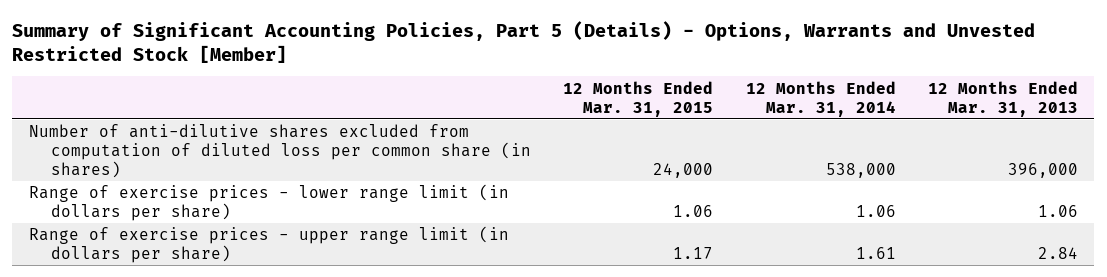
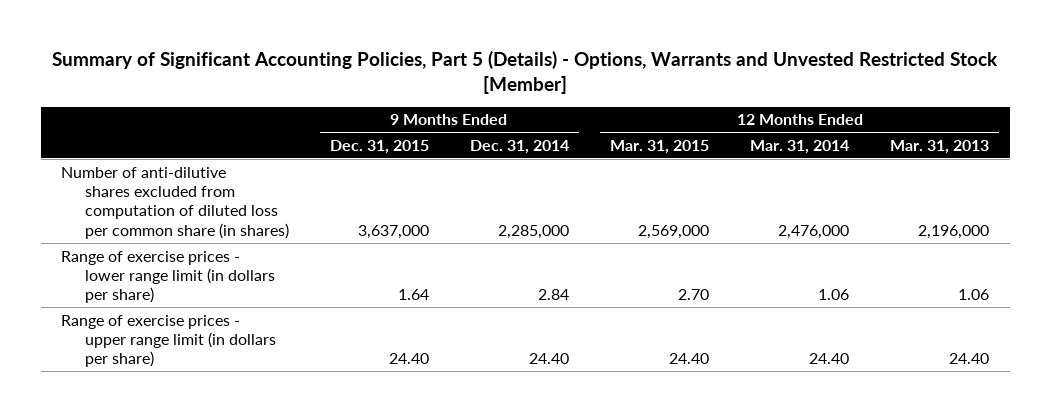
- | 12 Months Ended Mar. 31, 2015 | 12 Months Ended Mar. 31, 2014 | 12 Months Ended Mar. 31, 2013
+ | 9 Months Ended Dec. 31, 2015 | 9 Months Ended Dec. 31, 2014 | 12 Months Ended Mar. 31, 2015 | 12 Months Ended Mar. 31, 2014 | 12 Months Ended Mar. 31, 2013
- Number of anti-dilutive shares excluded from computation of diluted loss per common share (in shares) | 24,000 | 538,000 | 396,000
- Range of exercise prices - lower range limit (in dollars per share) | 1.06 | 1.06 | 1.06
- Range of exercise prices - upper range limit (in dollars per share) | 1.17 | 1.61 | 2.84
+ Number of anti-dilutive shares excluded from computation of diluted loss per common share (in shares) | 3,637,000 | 2,285,000 | 2,569,000 | 2,476,000 | 2,196,000
+ Range of exercise prices - lower range limit (in dollars per share) | 1.64 | 2.84 | 2.70 | 1.06 | 1.06
+ Range of exercise prices - upper range limit (in dollars per share) | 24.40 | 24.40 | 24.40 | 24.40 | 24.40

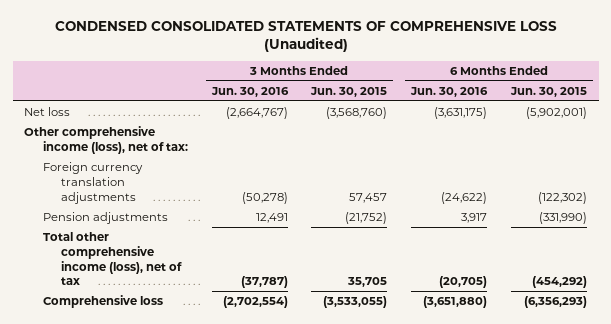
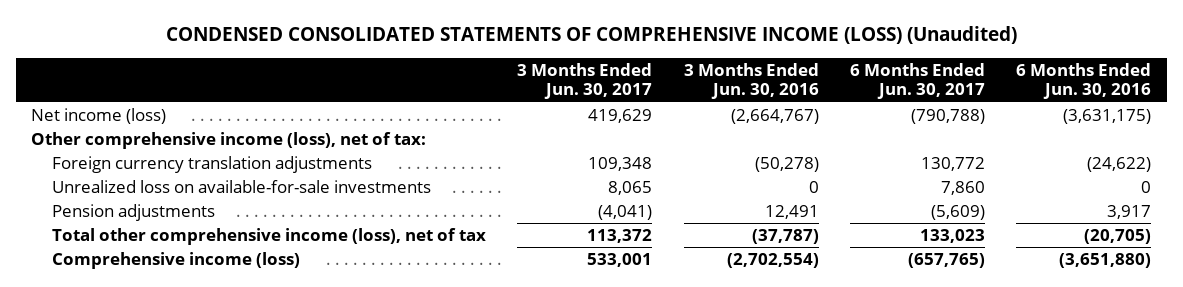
- CONDENSED CONSOLIDATED STATEMENTS OF COMPREHENSIVE LOSS (Unaudited)
+ CONDENSED CONSOLIDATED STATEMENTS OF COMPREHENSIVE INCOME (LOSS) (Unaudited)
- | 3 Months Ended Jun. 30, 2016 | 3 Months Ended Jun. 30, 2015 | 6 Months Ended Jun. 30, 2016 | 6 Months Ended Jun. 30, 2015
+ | 3 Months Ended Jun. 30, 2017 | 3 Months Ended Jun. 30, 2016 | 6 Months Ended Jun. 30, 2017 | 6 Months Ended Jun. 30, 2016
- Net loss | (2,664,767) | (3,568,760) | (3,631,175) | (5,902,001)
+ Net income (loss) | 419,629 | (2,664,767) | (790,788) | (3,631,175)
+ Unrealized loss on available-for-sale investments | 8,065 | 0 | 7,860 | 0
- Comprehensive loss | (2,702,554) | (3,533,055) | (3,651,880) | (6,356,293)
+ Comprehensive income (loss) | 533,001 | (2,702,554) | (657,765) | (3,651,880)

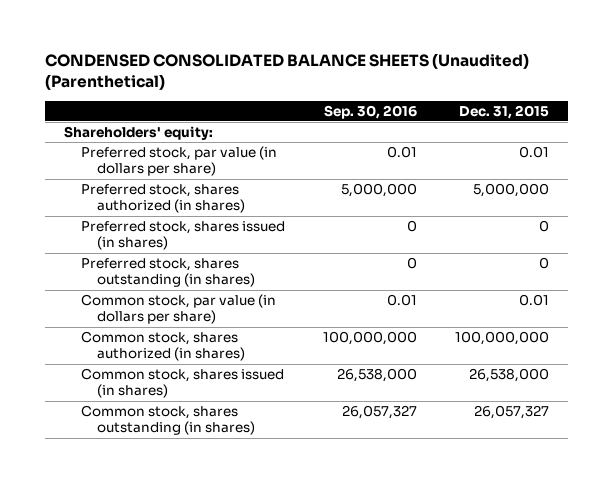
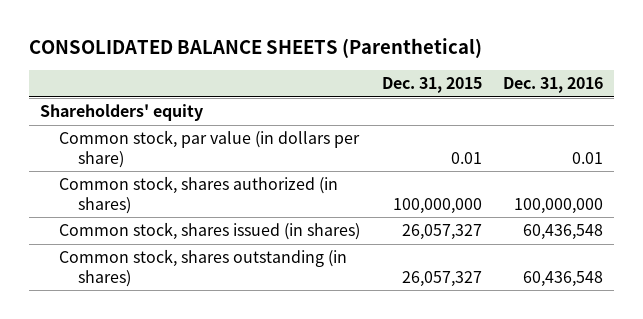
- CONDENSED CONSOLIDATED BALANCE SHEETS (Unaudited) (Parenthetical)
+ CONSOLIDATED BALANCE SHEETS (Parenthetical)
- | Sep. 30, 2016 | Dec. 31, 2015
+ | Dec. 31, 2015 | Dec. 31, 2016
- Shareholders' equity:
- Preferred stock, par value (in dollars per share) | 0.01 | 0.01
- Preferred stock, shares authorized (in shares) | 5,000,000 | 5,000,000
- Preferred stock, shares issued (in shares) | 0 | 0
- Preferred stock, shares outstanding (in shares) | 0 | 0
+ Shareholders' equity
- Common stock, shares issued (in shares) | 26,538,000 | 26,538,000
+ Common stock, shares issued (in shares) | 26,057,327 | 60,436,548

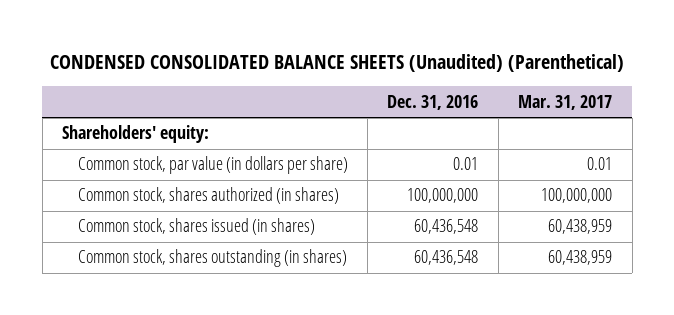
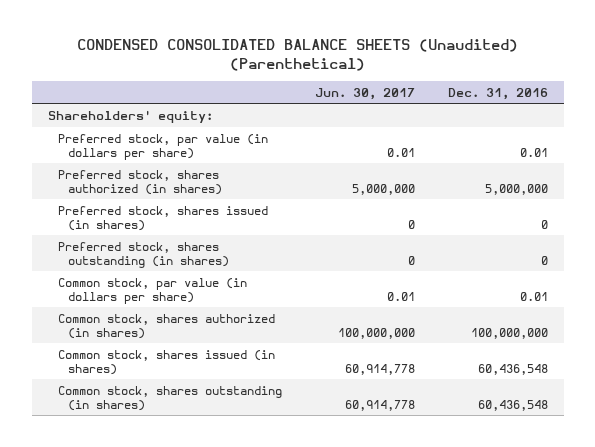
- | Dec. 31, 2016 | Mar. 31, 2017
+ | Jun. 30, 2017 | Dec. 31, 2016
+ Preferred stock, par value (in dollars per share) | 0.01 | 0.01
+ Preferred stock, shares authorized (in shares) | 5,000,000 | 5,000,000
+ Preferred stock, shares issued (in shares) | 0 | 0
+ Preferred stock, shares outstanding (in shares) | 0 | 0

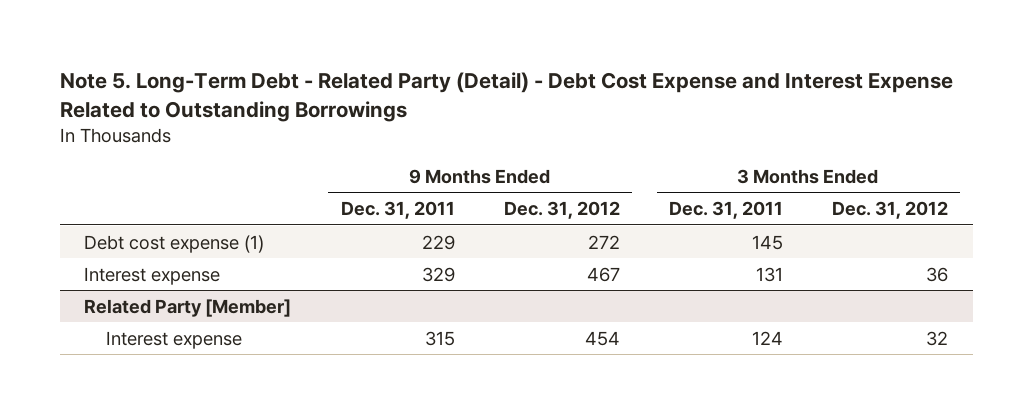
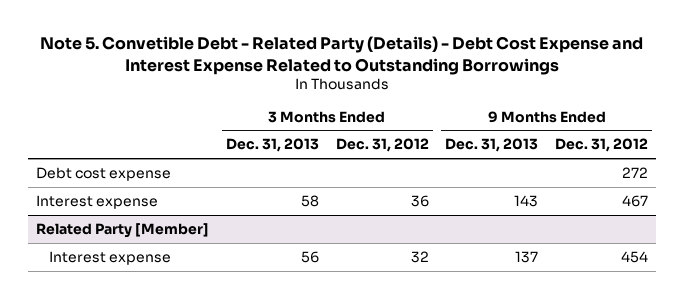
- Note 5. Long-Term Debt - Related Party (Detail) - Debt Cost Expense and Interest Expense Related to Outstanding Borrowings
+ Note 5. Convetible Debt - Related Party (Details) - Debt Cost Expense and Interest Expense Related to Outstanding Borrowings
- | 9 Months Ended Dec. 31, 2011 | 9 Months Ended Dec. 31, 2012 | 3 Months Ended Dec. 31, 2011 | 3 Months Ended Dec. 31, 2012
+ | 3 Months Ended Dec. 31, 2013 | 3 Months Ended Dec. 31, 2012 | 9 Months Ended Dec. 31, 2013 | 9 Months Ended Dec. 31, 2012
- Debt cost expense (1) | 229 | 272 | 145 |
+ Debt cost expense | | | | 272

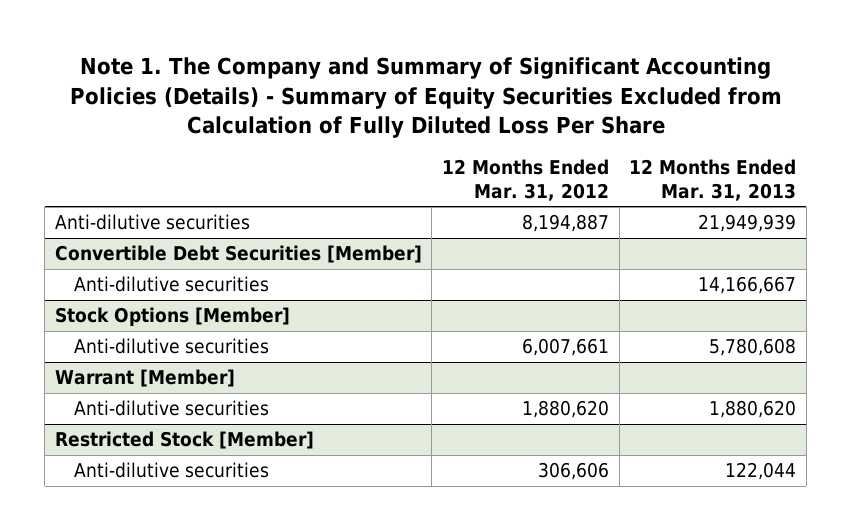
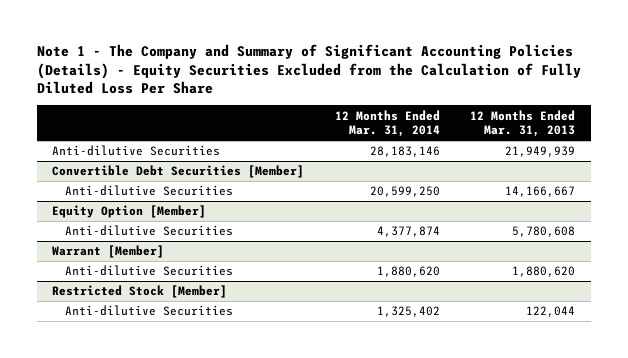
- Note 1. The Company and Summary of Significant Accounting Policies (Details) - Summary of Equity Securities Excluded from Calculation of Fully Diluted Loss Per Share
+ Note 1 - The Company and Summary of Significant Accounting Policies (Details) - Equity Securities Excluded from the Calculation of Fully Diluted Loss Per Share
- | 12 Months Ended Mar. 31, 2012 | 12 Months Ended Mar. 31, 2013
+ | 12 Months Ended Mar. 31, 2014 | 12 Months Ended Mar. 31, 2013
- Anti-dilutive securities | 8,194,887 | 21,949,939
+ Anti-dilutive Securities | 28,183,146 | 21,949,939
@ Convertible Debt Securities [Member]
- Anti-dilutive securities | | 14,166,667
- Stock Options [Member]
- Anti-dilutive securities | 6,007,661 | 5,780,608
@ Convertible Debt Securities [Member]
+ Anti-dilutive Securities | 20,599,250 | 14,166,667
+ Equity Option [Member]
+ Anti-dilutive Securities | 4,377,874 | 5,780,608
@ Warrant [Member]
- Anti-dilutive securities | 1,880,620 | 1,880,620
+ Anti-dilutive Securities | 1,880,620 | 1,880,620
@ Restricted Stock [Member]
- Anti-dilutive securities | 306,606 | 122,044
+ Anti-dilutive Securities | 1,325,402 | 122,044

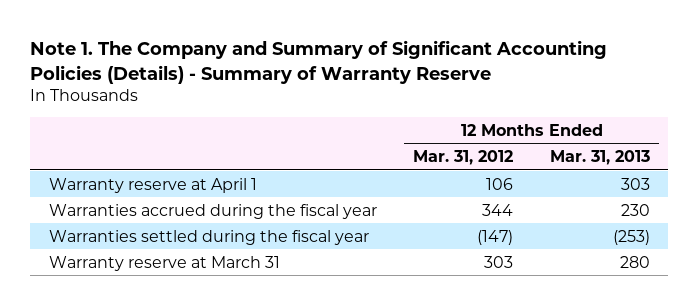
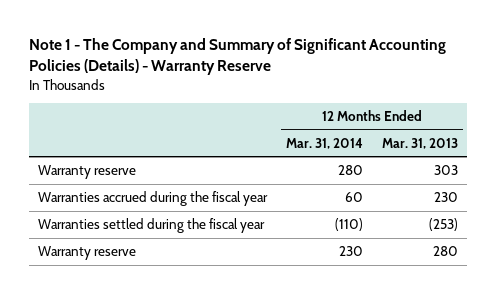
- Note 1. The Company and Summary of Significant Accounting Policies (Details) - Summary of Warranty Reserve
+ Note 1 - The Company and Summary of Significant Accounting Policies (Details) - Warranty Reserve
- | 12 Months Ended Mar. 31, 2012 | 12 Months Ended Mar. 31, 2013
+ | 12 Months Ended Mar. 31, 2014 | 12 Months Ended Mar. 31, 2013
- Warranty reserve at April 1 | 106 | 303
+ Warranty reserve | 280 | 303
- Warranty reserve at March 31 | 303 | 280
+ Warranty reserve | 230 | 280

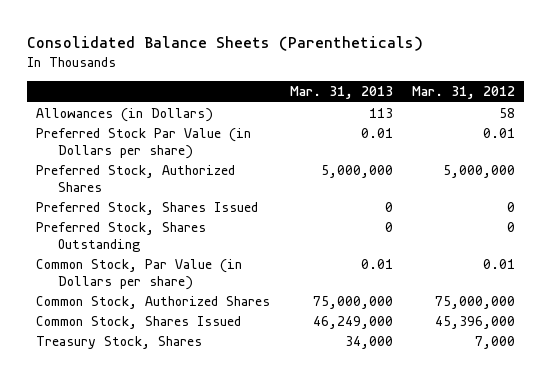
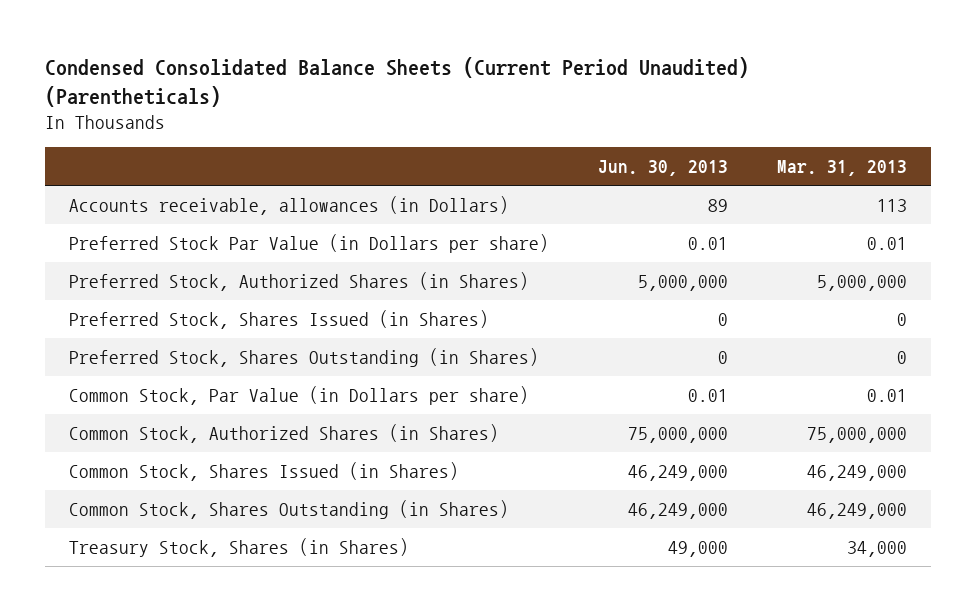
- Consolidated Balance Sheets (Parentheticals)
+ Condensed Consolidated Balance Sheets (Current Period Unaudited) (Parentheticals)
- | Mar. 31, 2013 | Mar. 31, 2012
+ | Jun. 30, 2013 | Mar. 31, 2013
- Allowances (in Dollars) | 113 | 58
+ Accounts receivable, allowances (in Dollars) | 89 | 113
- Preferred Stock, Authorized Shares | 5,000,000 | 5,000,000
- Preferred Stock, Shares Issued | 0 | 0
- Preferred Stock, Shares Outstanding | 0 | 0
+ Preferred Stock, Authorized Shares (in Shares) | 5,000,000 | 5,000,000
+ Preferred Stock, Shares Issued (in Shares) | 0 | 0
+ Preferred Stock, Shares Outstanding (in Shares) | 0 | 0
- Common Stock, Authorized Shares | 75,000,000 | 75,000,000
- Common Stock, Shares Issued | 46,249,000 | 45,396,000
- Treasury Stock, Shares | 34,000 | 7,000
+ Common Stock, Authorized Shares (in Shares) | 75,000,000 | 75,000,000
+ Common Stock, Shares Issued (in Shares) | 46,249,000 | 46,249,000
+ Common Stock, Shares Outstanding (in Shares) | 46,249,000 | 46,249,000
+ Treasury Stock, Shares (in Shares) | 49,000 | 34,000

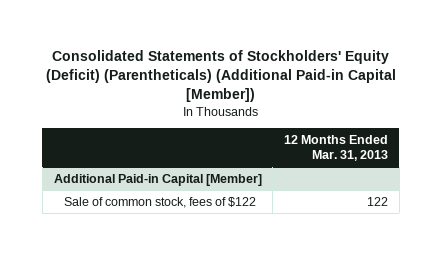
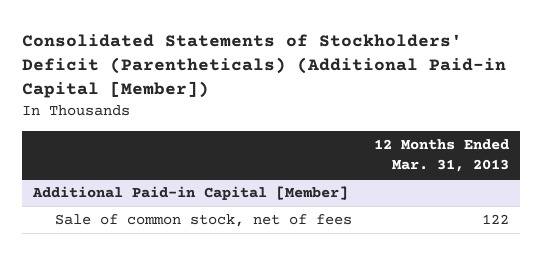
- Consolidated Statements of Stockholders' Equity (Deficit) (Parentheticals) (Additional Paid-in Capital [Member])
+ Consolidated Statements of Stockholders' Deficit (Parentheticals) (Additional Paid-in Capital [Member])
@ Additional Paid-in Capital [Member]
- Sale of common stock, fees of $122 | 122
+ Sale of common stock, net of fees | 122

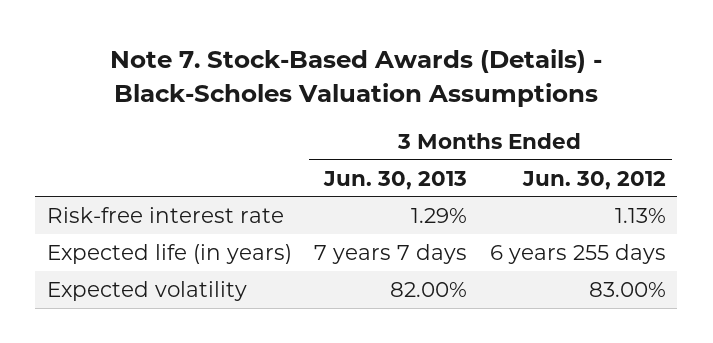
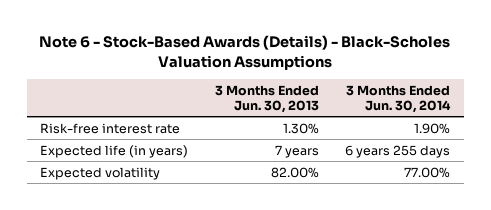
- Note 7. Stock-Based Awards (Details) - Black-Scholes Valuation Assumptions
+ Note 6 - Stock-Based Awards (Details) - Black-Scholes Valuation Assumptions
- | 3 Months Ended Jun. 30, 2013 | 3 Months Ended Jun. 30, 2012
+ | 3 Months Ended Jun. 30, 2013 | 3 Months Ended Jun. 30, 2014
- Risk-free interest rate | 1.29% | 1.13%
- Expected life (in years) | 7 years 7 days | 6 years 255 days
+ Risk-free interest rate | 1.30% | 1.90%
+ Expected life (in years) | 7 years | 6 years 255 days

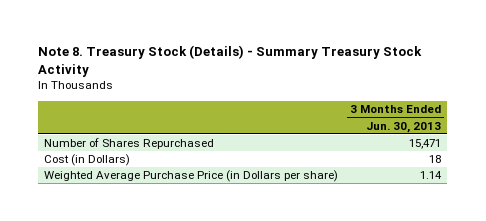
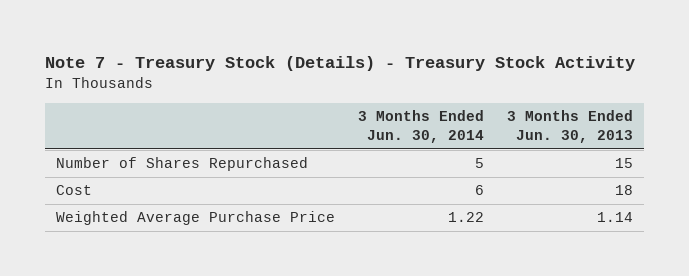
- Note 8. Treasury Stock (Details) - Summary Treasury Stock Activity
+ Note 7 - Treasury Stock (Details) - Treasury Stock Activity
- | 3 Months Ended Jun. 30, 2013
+ | 3 Months Ended Jun. 30, 2014 | 3 Months Ended Jun. 30, 2013
- Number of Shares Repurchased | 15,471
- Cost (in Dollars) | 18
- Weighted Average Purchase Price (in Dollars per share) | 1.14
+ Number of Shares Repurchased | 5 | 15
+ Cost | 6 | 18
+ Weighted Average Purchase Price | 1.22 | 1.14

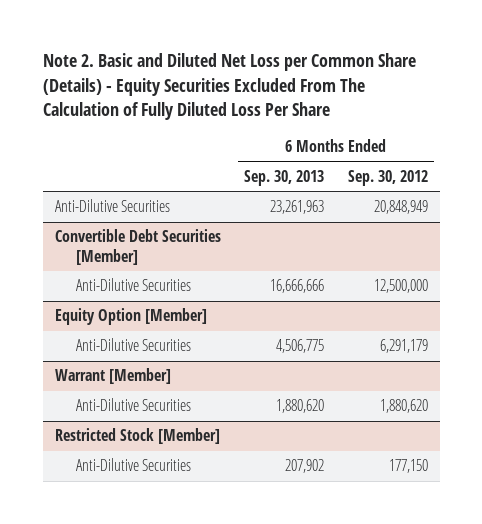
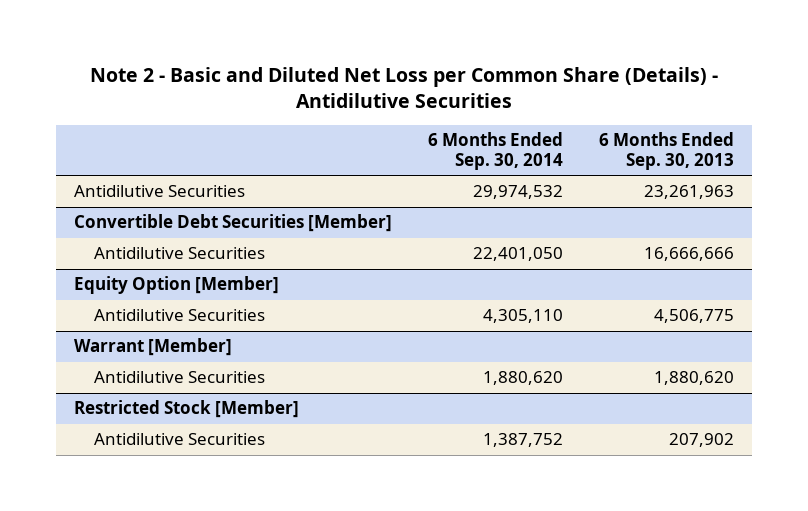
- Note 2. Basic and Diluted Net Loss per Common Share (Details) - Equity Securities Excluded From The Calculation of Fully Diluted Loss Per Share
+ Note 2 - Basic and Diluted Net Loss per Common Share (Details) - Antidilutive Securities
- | 6 Months Ended Sep. 30, 2013 | 6 Months Ended Sep. 30, 2012
+ | 6 Months Ended Sep. 30, 2014 | 6 Months Ended Sep. 30, 2013
- Anti-Dilutive Securities | 23,261,963 | 20,848,949
+ Antidilutive Securities | 29,974,532 | 23,261,963
@ Convertible Debt Securities [Member]
- Anti-Dilutive Securities | 16,666,666 | 12,500,000
+ Antidilutive Securities | 22,401,050 | 16,666,666
@ Equity Option [Member]
- Anti-Dilutive Securities | 4,506,775 | 6,291,179
+ Antidilutive Securities | 4,305,110 | 4,506,775
@ Warrant [Member]
- Anti-Dilutive Securities | 1,880,620 | 1,880,620
+ Antidilutive Securities | 1,880,620 | 1,880,620
@ Restricted Stock [Member]
- Anti-Dilutive Securities | 207,902 | 177,150
+ Antidilutive Securities | 1,387,752 | 207,902

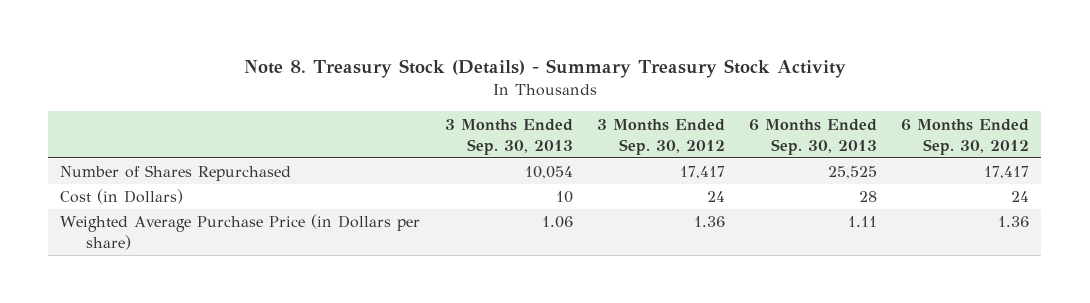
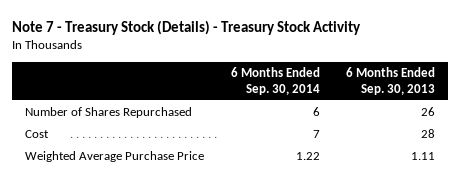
- Note 8. Treasury Stock (Details) - Summary Treasury Stock Activity
+ Note 7 - Treasury Stock (Details) - Treasury Stock Activity
- | 3 Months Ended Sep. 30, 2013 | 3 Months Ended Sep. 30, 2012 | 6 Months Ended Sep. 30, 2013 | 6 Months Ended Sep. 30, 2012
+ | 6 Months Ended Sep. 30, 2014 | 6 Months Ended Sep. 30, 2013
- Number of Shares Repurchased | 10,054 | 17,417 | 25,525 | 17,417
- Cost (in Dollars) | 10 | 24 | 28 | 24
- Weighted Average Purchase Price (in Dollars per share) | 1.06 | 1.36 | 1.11 | 1.36
+ Number of Shares Repurchased | 6 | 26
+ Cost | 7 | 28
+ Weighted Average Purchase Price | 1.22 | 1.11

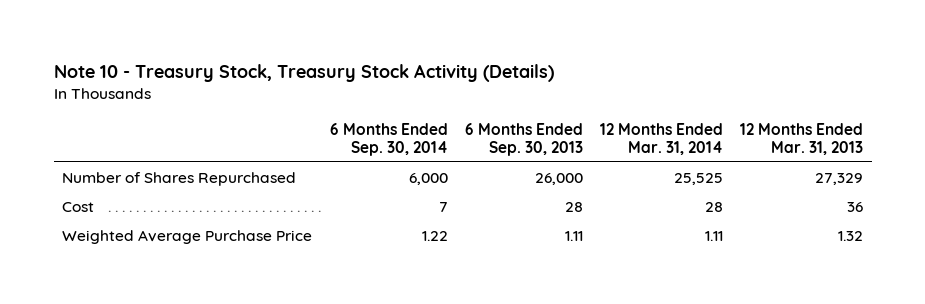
- Note 7 - Treasury Stock (Details) - Treasury Stock Activity
+ Note 10 - Treasury Stock, Treasury Stock Activity (Details)
- | 6 Months Ended Sep. 30, 2014 | 6 Months Ended Sep. 30, 2013
+ | 6 Months Ended Sep. 30, 2014 | 6 Months Ended Sep. 30, 2013 | 12 Months Ended Mar. 31, 2014 | 12 Months Ended Mar. 31, 2013
- Number of Shares Repurchased | 6 | 26
+ Number of Shares Repurchased | 6,000 | 26,000 | 25,525 | 27,329

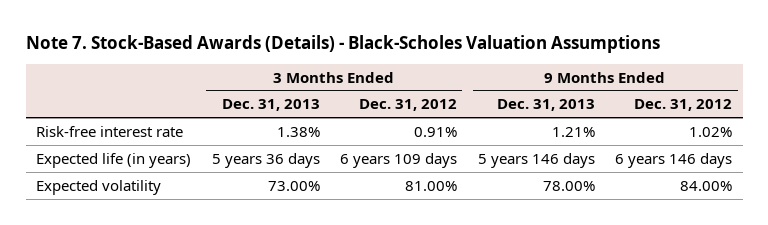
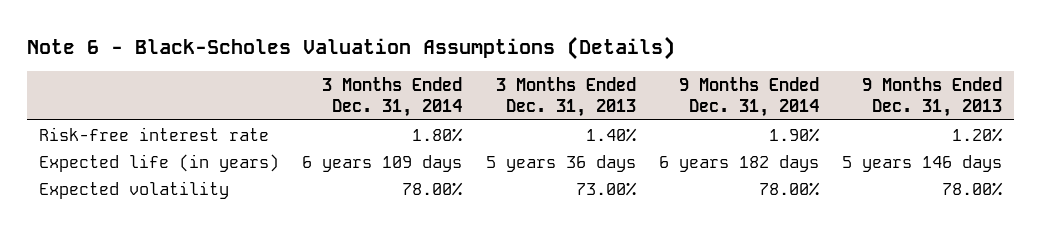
- Note 7. Stock-Based Awards (Details) - Black-Scholes Valuation Assumptions
+ Note 6 - Black-Scholes Valuation Assumptions (Details)
- | 3 Months Ended Dec. 31, 2013 | 3 Months Ended Dec. 31, 2012 | 9 Months Ended Dec. 31, 2013 | 9 Months Ended Dec. 31, 2012
+ | 3 Months Ended Dec. 31, 2014 | 3 Months Ended Dec. 31, 2013 | 9 Months Ended Dec. 31, 2014 | 9 Months Ended Dec. 31, 2013
- Risk-free interest rate | 1.38% | 0.91% | 1.21% | 1.02%
+ Risk-free interest rate | 1.80% | 1.40% | 1.90% | 1.20%

